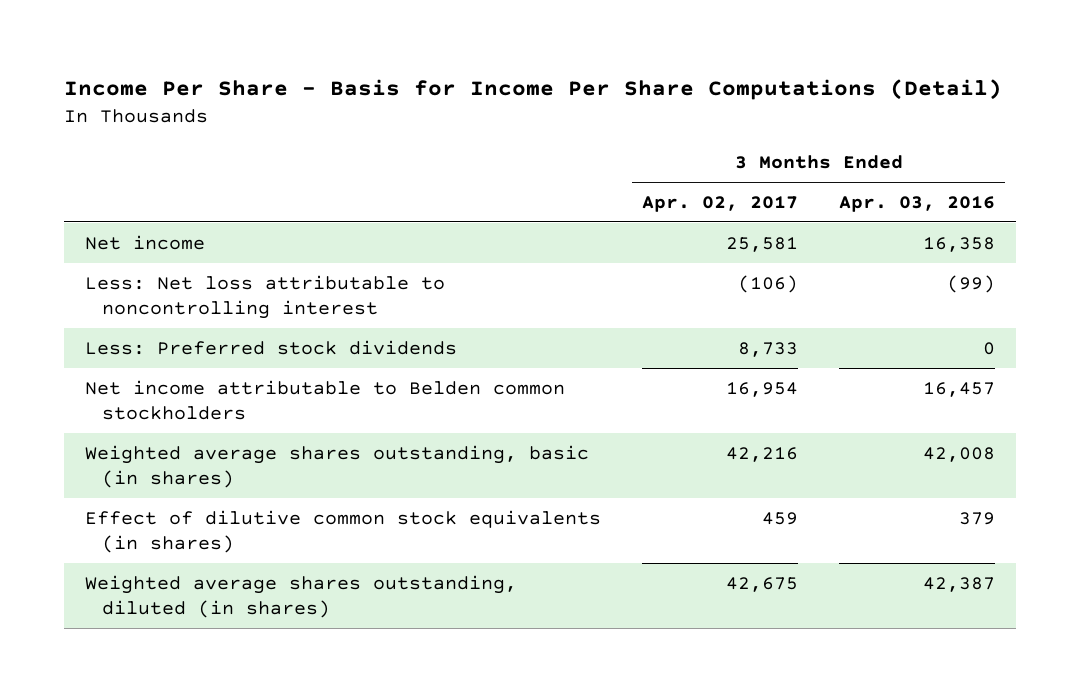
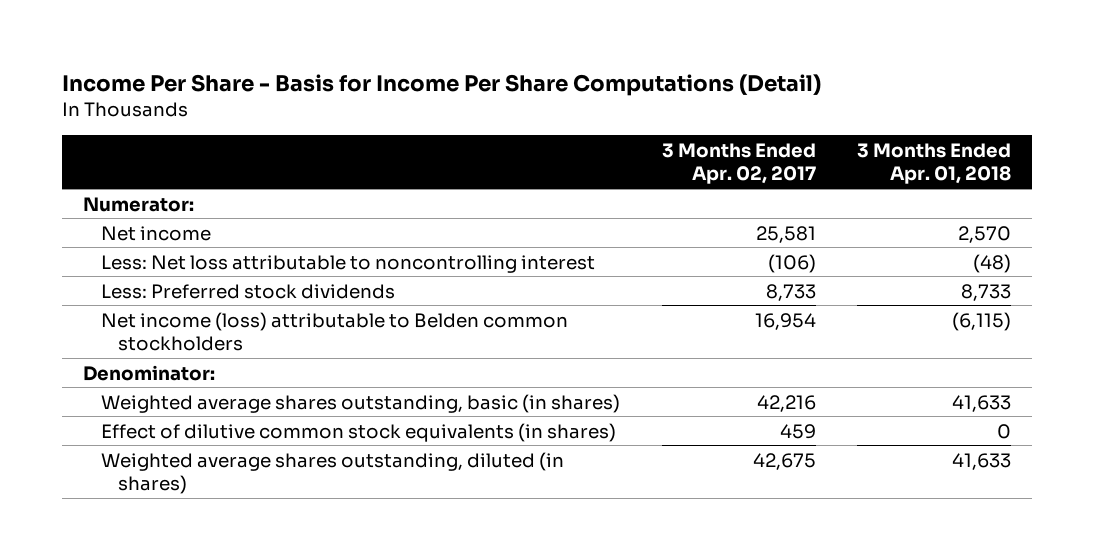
- | 3 Months Ended Apr. 02, 2017 | 3 Months Ended Apr. 03, 2016
+ | 3 Months Ended Apr. 02, 2017 | 3 Months Ended Apr. 01, 2018
+ Numerator:
- Net income attributable to Belden common stockholders | 16,954 | 16,457
+ Net income (loss) attributable to Belden common stockholders | 16,954 | (6,115)
+ Denominator:

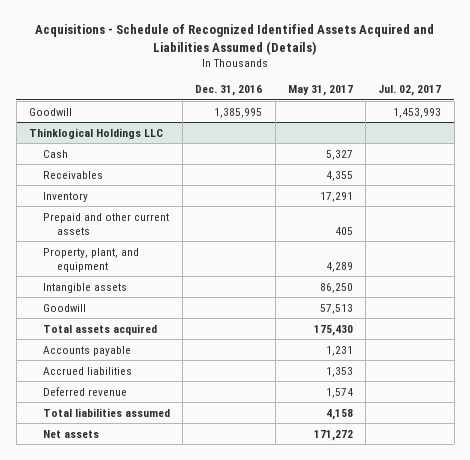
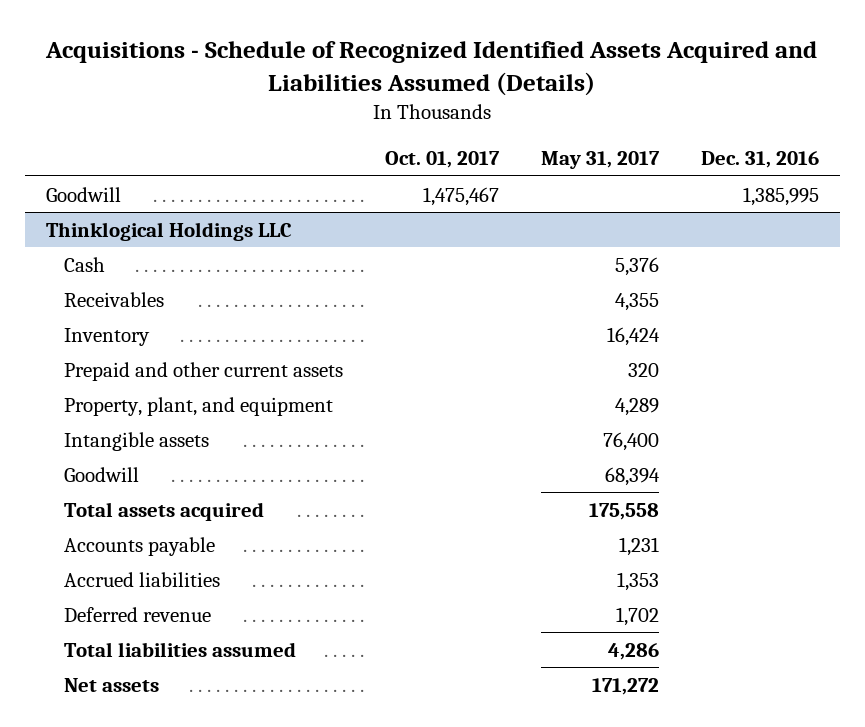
- | Dec. 31, 2016 | May 31, 2017 | Jul. 02, 2017
+ | Oct. 01, 2017 | May 31, 2017 | Dec. 31, 2016
@ Thinklogical Holdings LLC
- Cash | | 5,327 |
+ Cash | | 5,376 |
- Inventory | | 17,291 |
- Prepaid and other current assets | | 405 |
+ Inventory | | 16,424 |
+ Prepaid and other current assets | | 320 |
- Intangible assets | | 86,250 |
- Goodwill | | 57,513 |
- Total assets acquired | | 175,430 |
+ Intangible assets | | 76,400 |
+ Goodwill | | 68,394 |
+ Total assets acquired | | 175,558 |
- Deferred revenue | | 1,574 |
- Total liabilities assumed | | 4,158 |
+ Deferred revenue | | 1,702 |
+ Total liabilities assumed | | 4,286 |

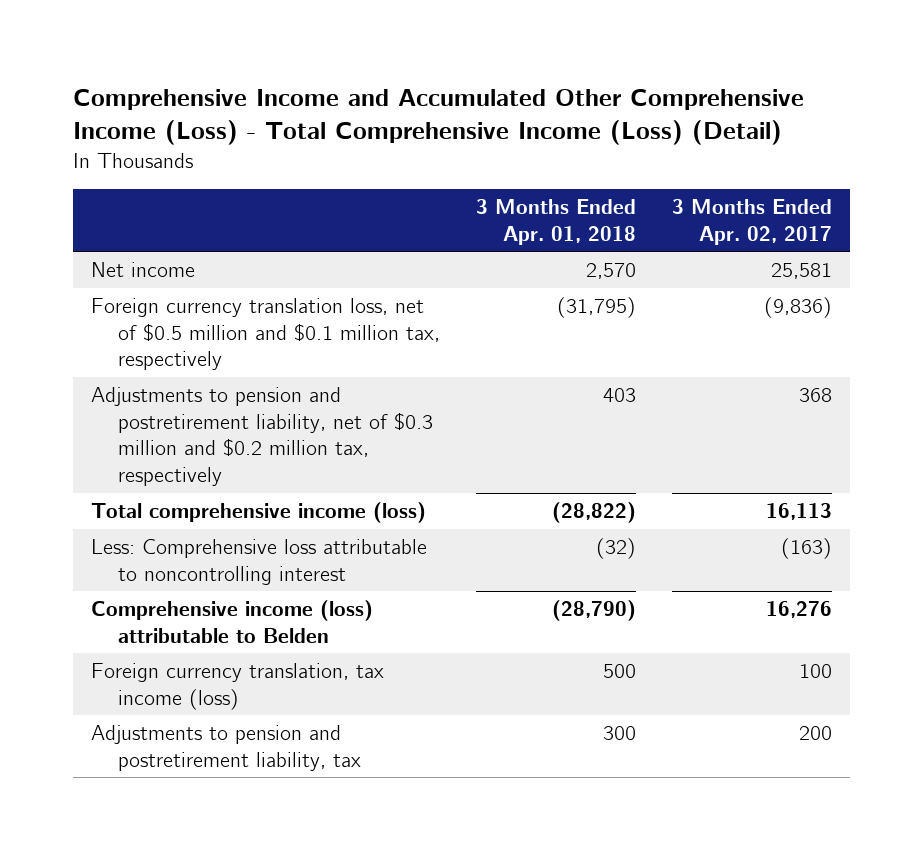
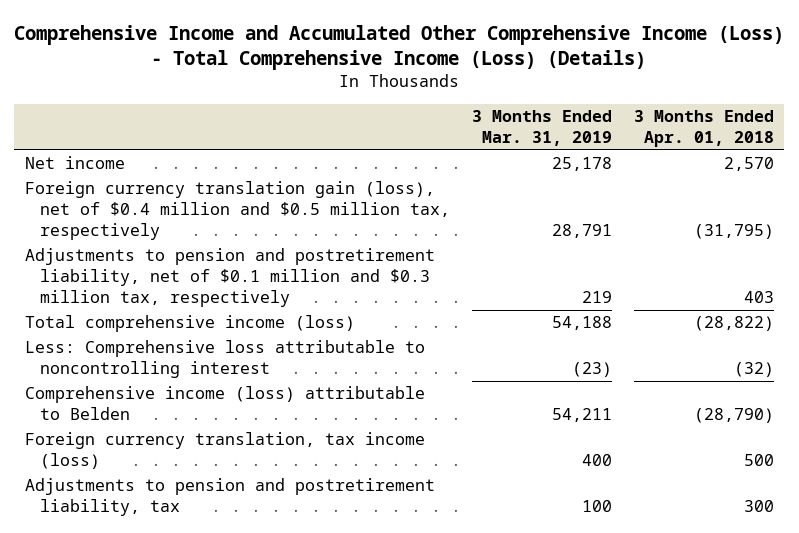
- Comprehensive Income and Accumulated Other Comprehensive Income (Loss) - Total Comprehensive Income (Loss) (Detail)
+ Comprehensive Income and Accumulated Other Comprehensive Income (Loss) - Total Comprehensive Income (Loss) (Details)
- | 3 Months Ended Apr. 01, 2018 | 3 Months Ended Apr. 02, 2017
+ | 3 Months Ended Mar. 31, 2019 | 3 Months Ended Apr. 01, 2018
- Foreign currency translation loss, net of $0.5 million and $0.1 million tax, respectively | (31,795) | (9,836)
- Adjustments to pension and postretirement liability, net of $0.3 million and $0.2 million tax, respectively | 403 | 368
+ Foreign currency translation gain (loss), net of $0.4 million and $0.5 million tax, respectively | 28,791 | (31,795)
+ Adjustments to pension and postretirement liability, net of $0.1 million and $0.3 million tax, respectively | 219 | 403

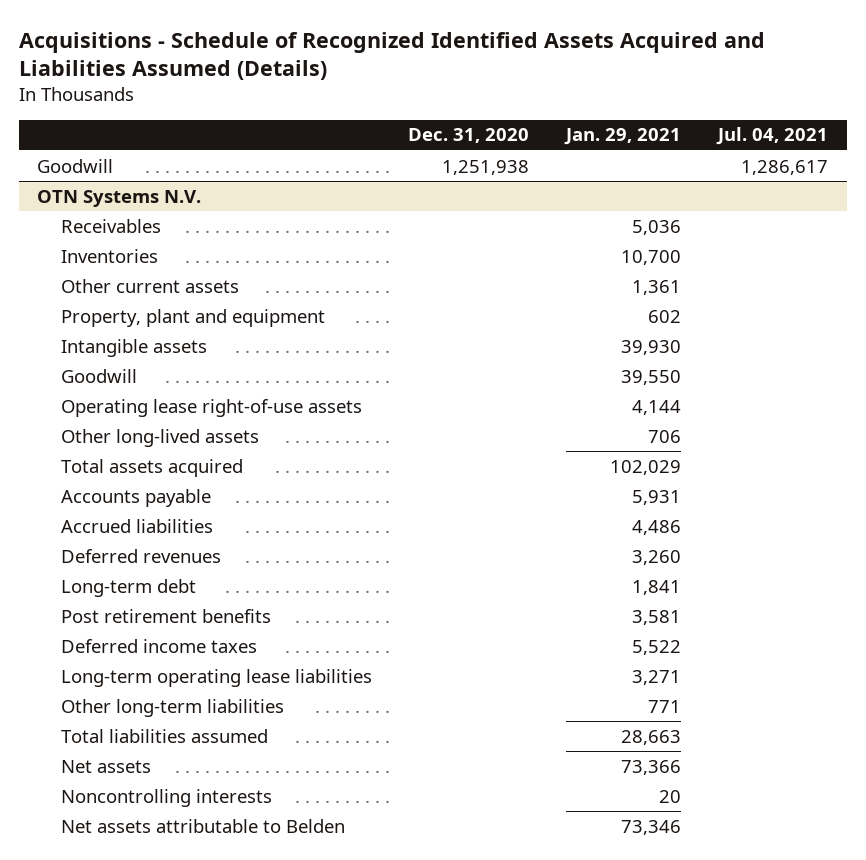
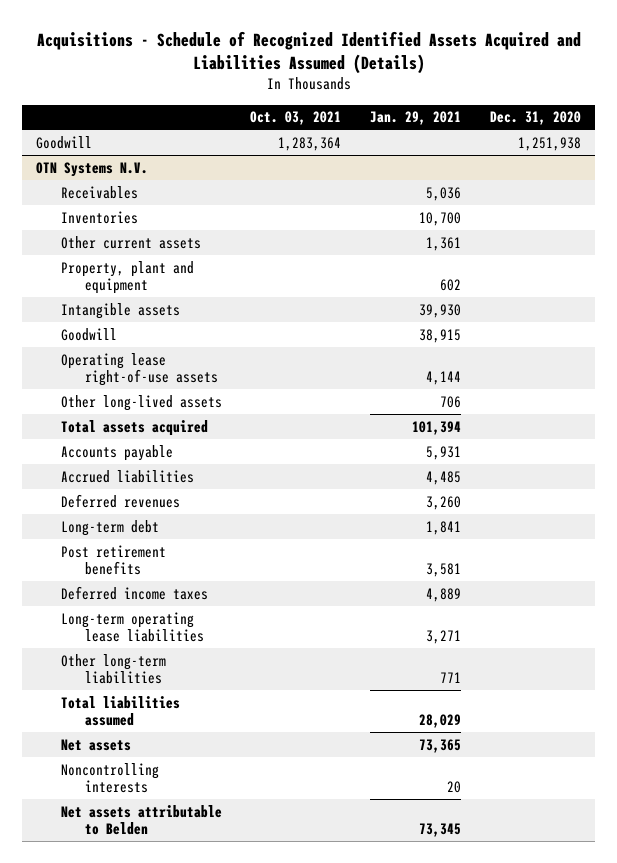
- | Dec. 31, 2020 | Jan. 29, 2021 | Jul. 04, 2021
+ | Oct. 03, 2021 | Jan. 29, 2021 | Dec. 31, 2020
@ OTN Systems N.V.
- Goodwill | | 39,550 |
+ Goodwill | | 38,915 |
- Total assets acquired | | 102,029 |
+ Total assets acquired | | 101,394 |
- Accrued liabilities | | 4,486 |
+ Accrued liabilities | | 4,485 |
- Deferred income taxes | | 5,522 |
+ Deferred income taxes | | 4,889 |
- Total liabilities assumed | | 28,663 |
- Net assets | | 73,366 |
+ Total liabilities assumed | | 28,029 |
+ Net assets | | 73,365 |
- Net assets attributable to Belden | | 73,346 |
+ Net assets attributable to Belden | | 73,345 |

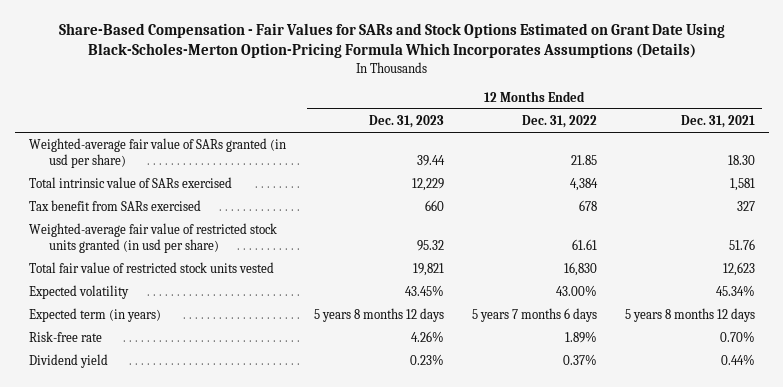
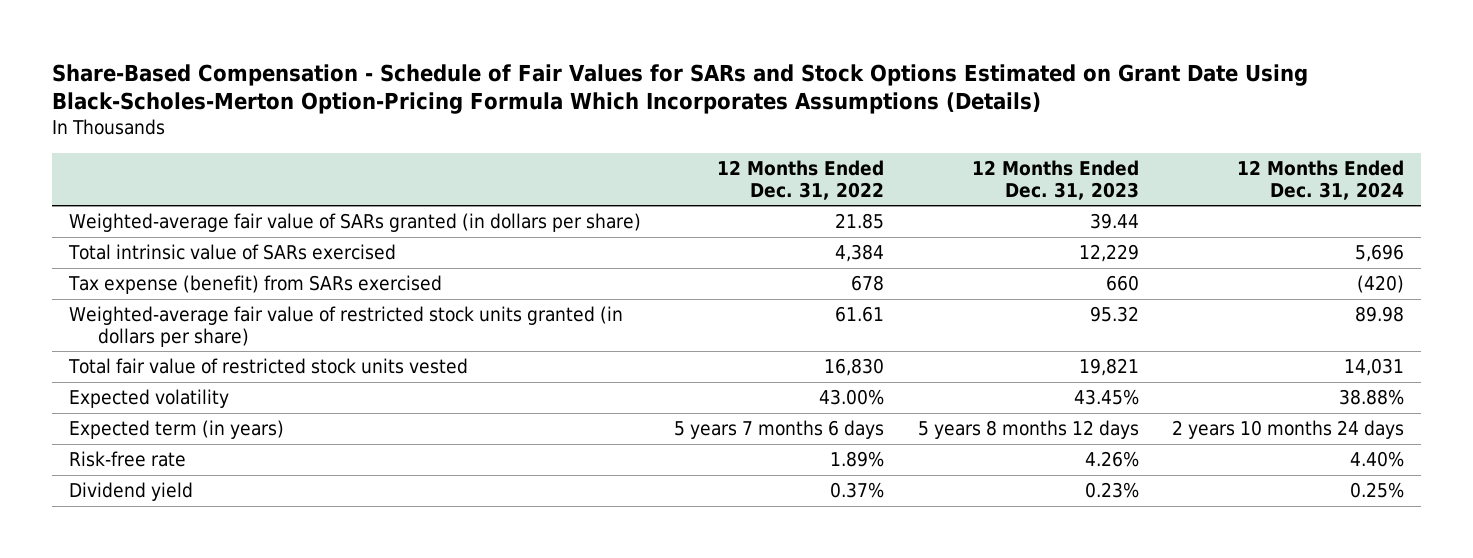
- Share-Based Compensation - Fair Values for SARs and Stock Options Estimated on Grant Date Using Black-Scholes-Merton Option-Pricing Formula Which Incorporates Assumptions (Details)
+ Share-Based Compensation - Schedule of Fair Values for SARs and Stock Options Estimated on Grant Date Using Black-Scholes-Merton Option-Pricing Formula Which Incorporates Assumptions (Details)
- | 12 Months Ended Dec. 31, 2023 | 12 Months Ended Dec. 31, 2022 | 12 Months Ended Dec. 31, 2021
+ | 12 Months Ended Dec. 31, 2022 | 12 Months Ended Dec. 31, 2023 | 12 Months Ended Dec. 31, 2024
- Weighted-average fair value of SARs granted (in usd per share) | 39.44 | 21.85 | 18.30
+ Weighted-average fair value of SARs granted (in dollars per share) | 21.85 | 39.44 |
- Tax benefit from SARs exercised | 660 | 678 | 327
- Weighted-average fair value of restricted stock units granted (in usd per share) | 95.32 | 61.61 | 51.76
+ Tax expense (benefit) from SARs exercised | 678 | 660 | (420)
+ Weighted-average fair value of restricted stock units granted (in dollars per share) | 61.61 | 95.32 | 89.98

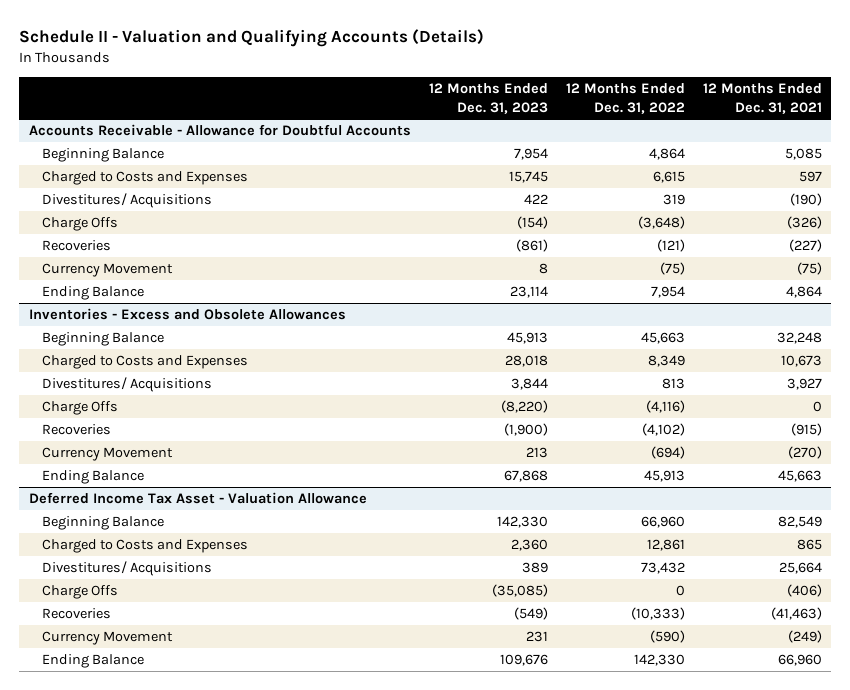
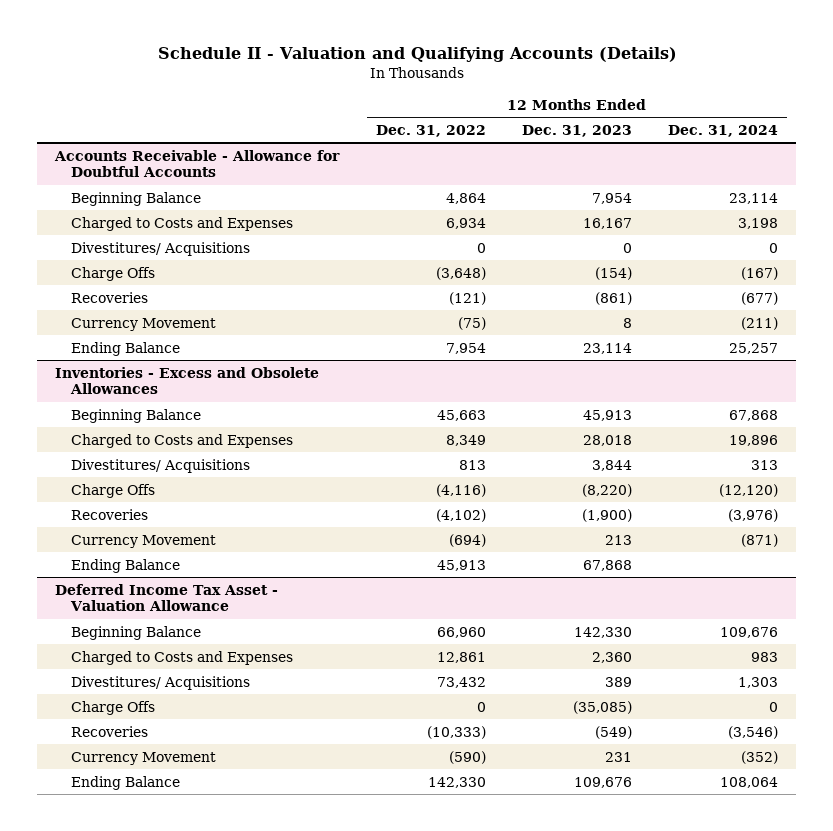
- | 12 Months Ended Dec. 31, 2023 | 12 Months Ended Dec. 31, 2022 | 12 Months Ended Dec. 31, 2021
+ | 12 Months Ended Dec. 31, 2022 | 12 Months Ended Dec. 31, 2023 | 12 Months Ended Dec. 31, 2024
@ Accounts Receivable - Allowance for Doubtful Accounts
- Charged to Costs and Expenses | 15,745 | 6,615 | 597
- Divestitures/ Acquisitions | 422 | 319 | (190)
+ Charged to Costs and Expenses | 6,934 | 16,167 | 3,198
+ Divestitures/ Acquisitions | 0 | 0 | 0

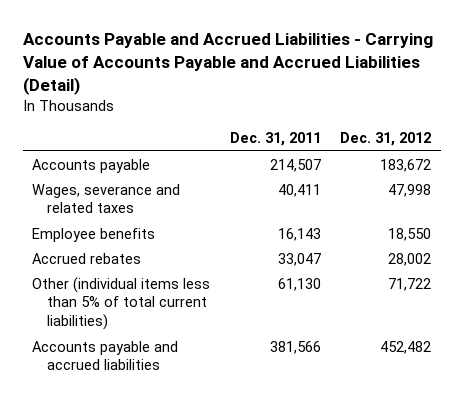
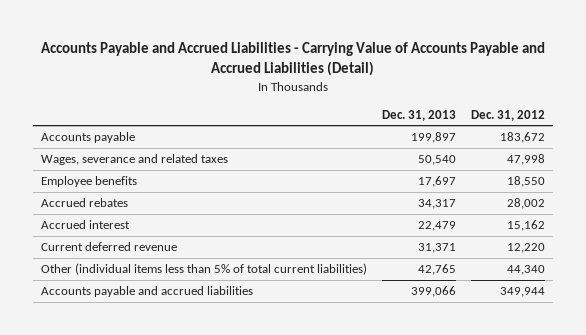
- | Dec. 31, 2011 | Dec. 31, 2012
+ | Dec. 31, 2013 | Dec. 31, 2012
- Other (individual items less than 5% of total current liabilities) | 61,130 | 71,722
- Accounts payable and accrued liabilities | 381,566 | 452,482
+ Accrued interest | 22,479 | 15,162
+ Current deferred revenue | 31,371 | 12,220
+ Other (individual items less than 5% of total current liabilities) | 42,765 | 44,340
+ Accounts payable and accrued liabilities | 399,066 | 349,944

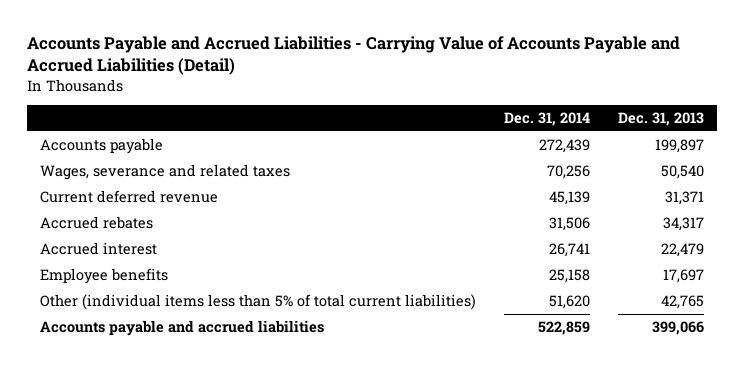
- | Dec. 31, 2013 | Dec. 31, 2012
+ | Dec. 31, 2014 | Dec. 31, 2013
moved up: Current deferred revenue | 45,139 | 31,371
moved down: Employee benefits | 25,158 | 17,697

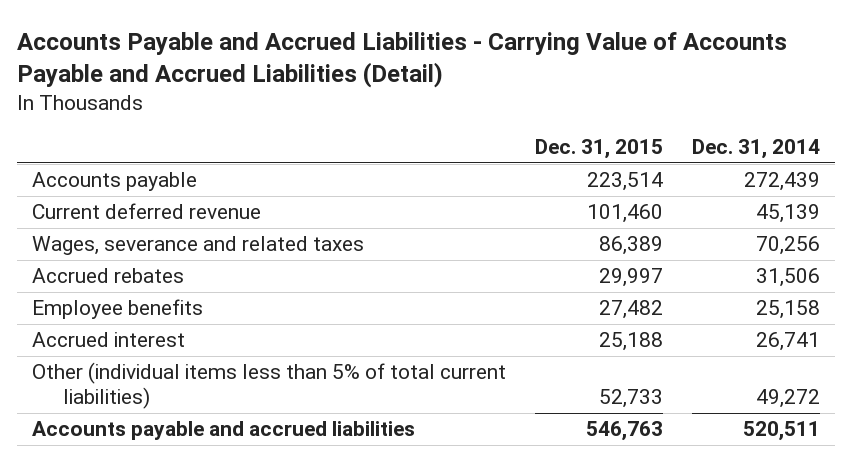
- | Dec. 31, 2014 | Dec. 31, 2013
+ | Dec. 31, 2015 | Dec. 31, 2014
moved down: Wages, severance and related taxes | 86,389 | 70,256
- Other (individual items less than 5% of total current liabilities) | 51,620 | 42,765
- Accounts payable and accrued liabilities | 522,859 | 399,066
moved down: Accrued interest | 25,188 | 26,741
+ Other (individual items less than 5% of total current liabilities) | 52,733 | 49,272
+ Accounts payable and accrued liabilities | 546,763 | 520,511

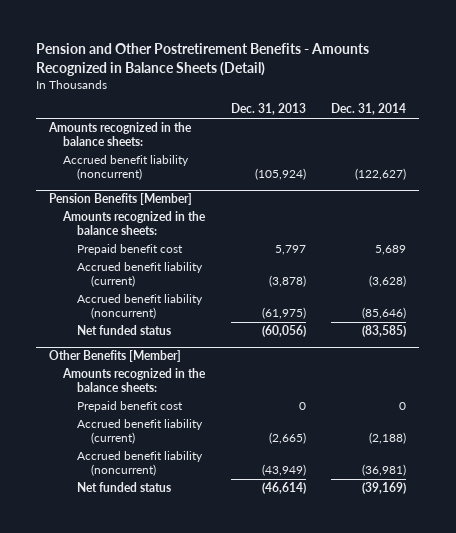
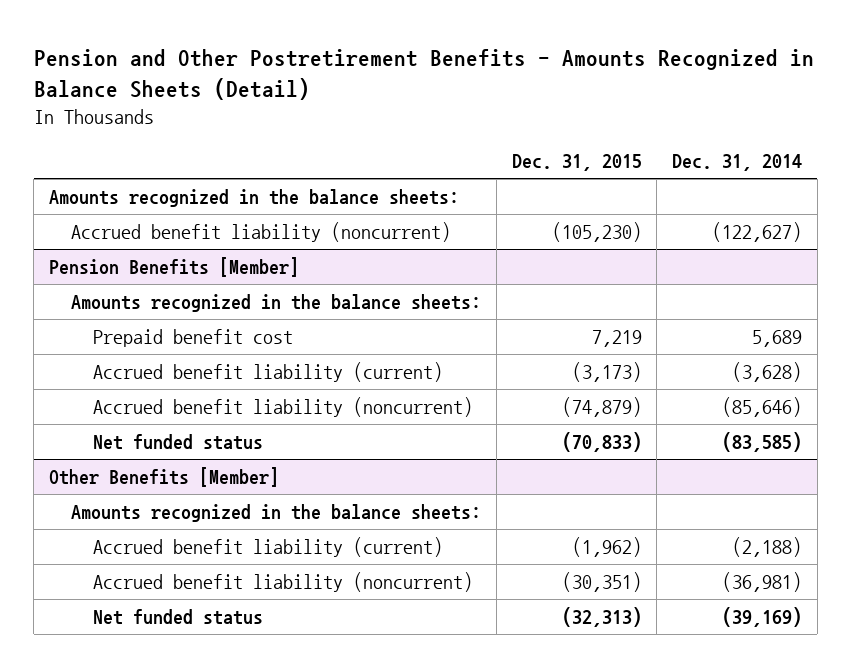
- | Dec. 31, 2013 | Dec. 31, 2014
+ | Dec. 31, 2015 | Dec. 31, 2014
@ Other Benefits [Member]
- Prepaid benefit cost | 0 | 0

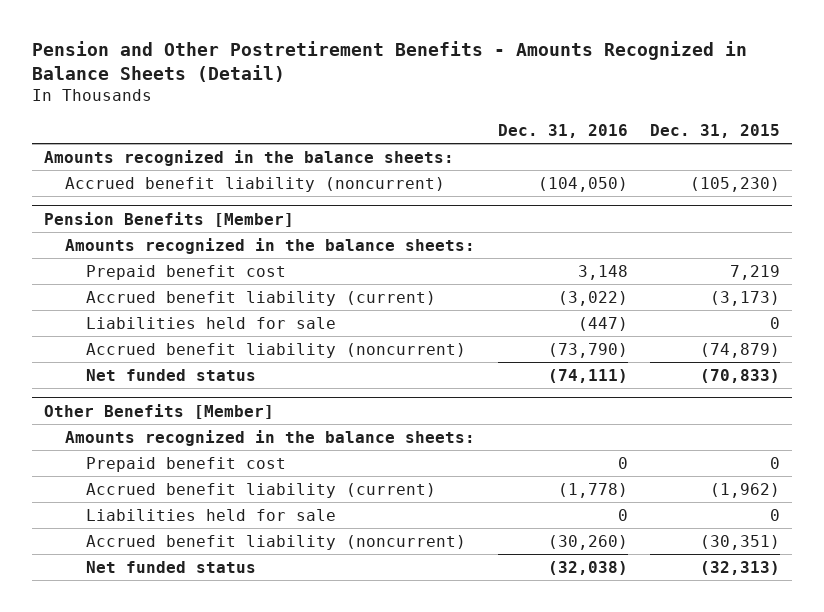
- | Dec. 31, 2015 | Dec. 31, 2014
+ | Dec. 31, 2016 | Dec. 31, 2015
@ Pension Benefits [Member]
+ Liabilities held for sale | (447) | 0
@ Other Benefits [Member]
+ Prepaid benefit cost | 0 | 0
+ Liabilities held for sale | 0 | 0

